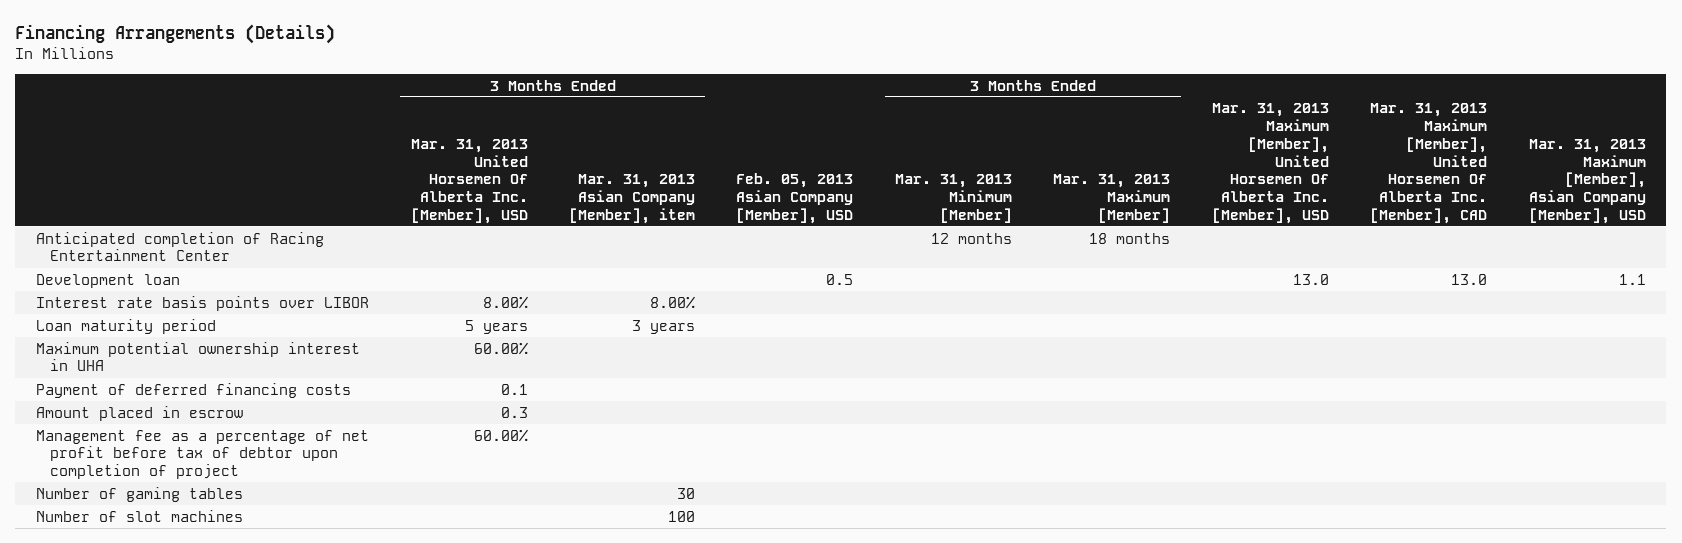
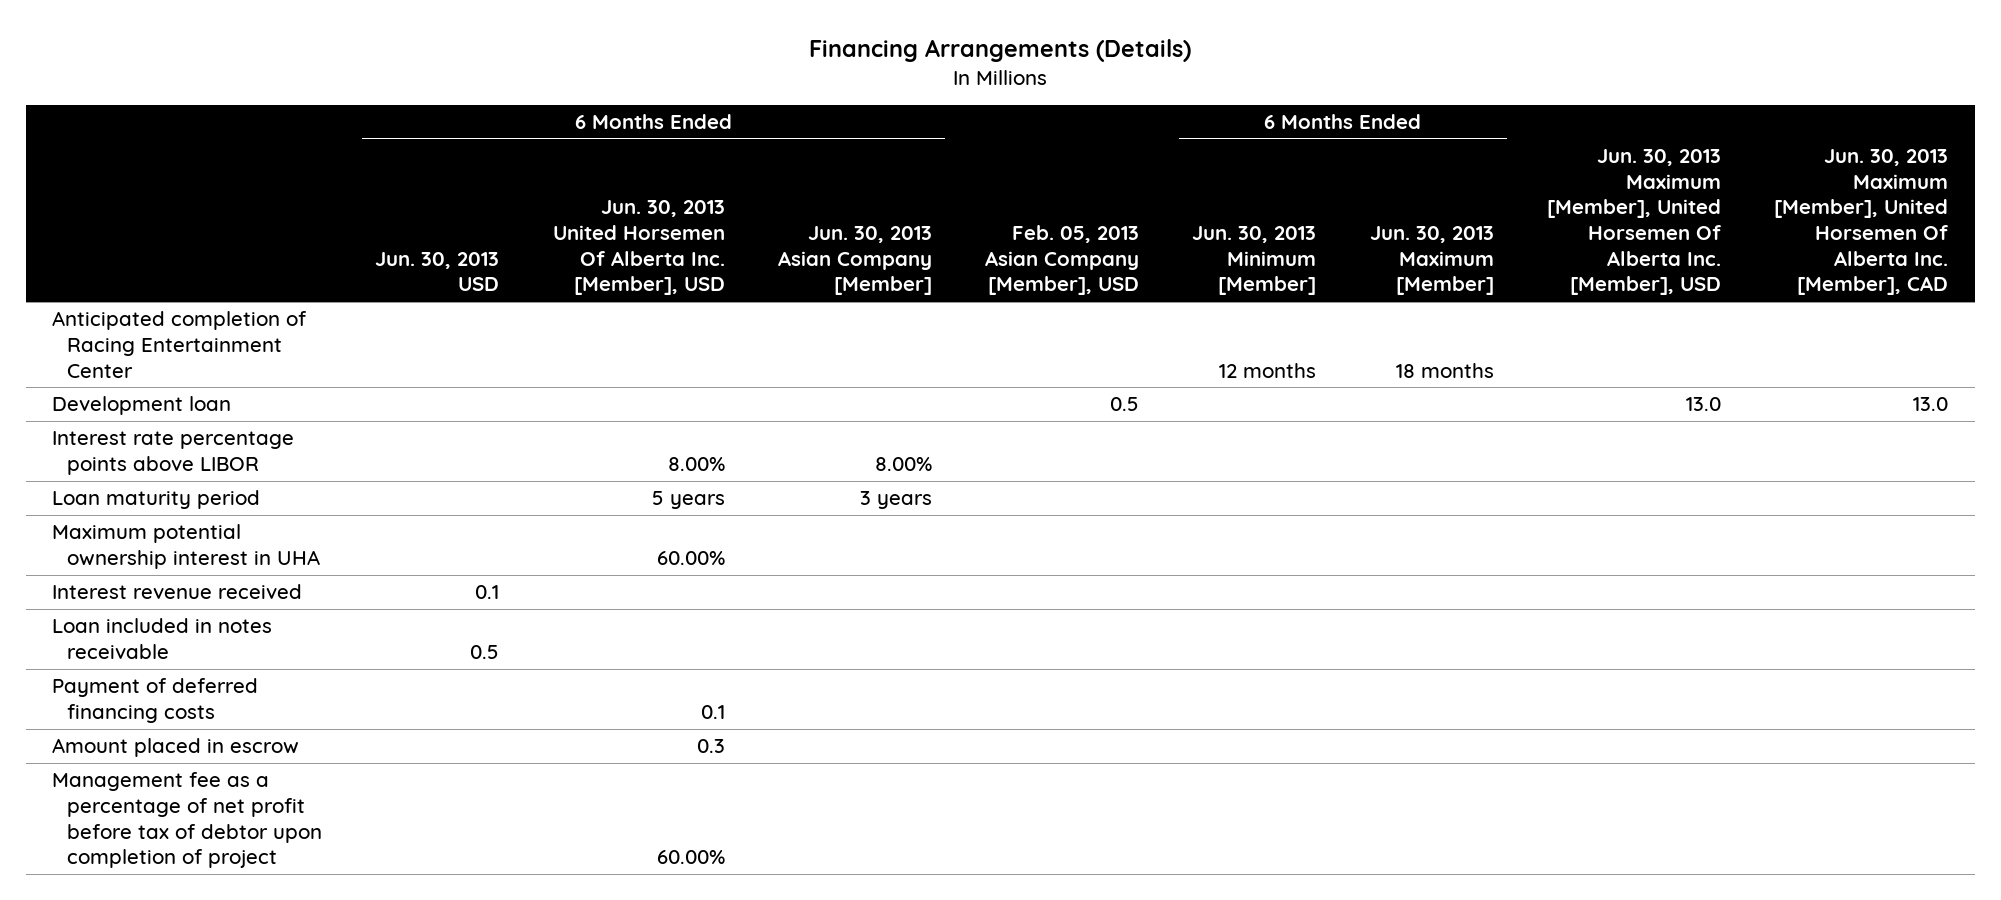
- | 3 Months Ended Mar. 31, 2013 United Horsemen Of Alberta Inc. [Member], USD | 3 Months Ended Mar. 31, 2013 Asian Company [Member], item | Feb. 05, 2013 Asian Company [Member], USD | 3 Months Ended Mar. 31, 2013 Minimum [Member] | 3 Months Ended Mar. 31, 2013 Maximum [Member] | Mar. 31, 2013 Maximum [Member], United Horsemen Of Alberta Inc. [Member], USD | Mar. 31, 2013 Maximum [Member], United Horsemen Of Alberta Inc. [Member], CAD | Mar. 31, 2013 Maximum [Member], Asian Company [Member], USD
+ | 6 Months Ended Jun. 30, 2013 USD | 6 Months Ended Jun. 30, 2013 United Horsemen Of Alberta Inc. [Member], USD | 6 Months Ended Jun. 30, 2013 Asian Company [Member] | Feb. 05, 2013 Asian Company [Member], USD | 6 Months Ended Jun. 30, 2013 Minimum [Member] | 6 Months Ended Jun. 30, 2013 Maximum [Member] | Jun. 30, 2013 Maximum [Member], United Horsemen Of Alberta Inc. [Member], USD | Jun. 30, 2013 Maximum [Member], United Horsemen Of Alberta Inc. [Member], CAD
- Interest rate basis points over LIBOR | 8.00% | 8.00% | | | | | |
+ Interest rate percentage points above LIBOR | | 8.00% | 8.00% | | | | |
+ Interest revenue received | 0.1 | | | | | | |
+ Loan included in notes receivable | 0.5 | | | | | | |
- Number of gaming tables | | 30 | | | | | |
- Number of slot machines | | 100 | | | | | |

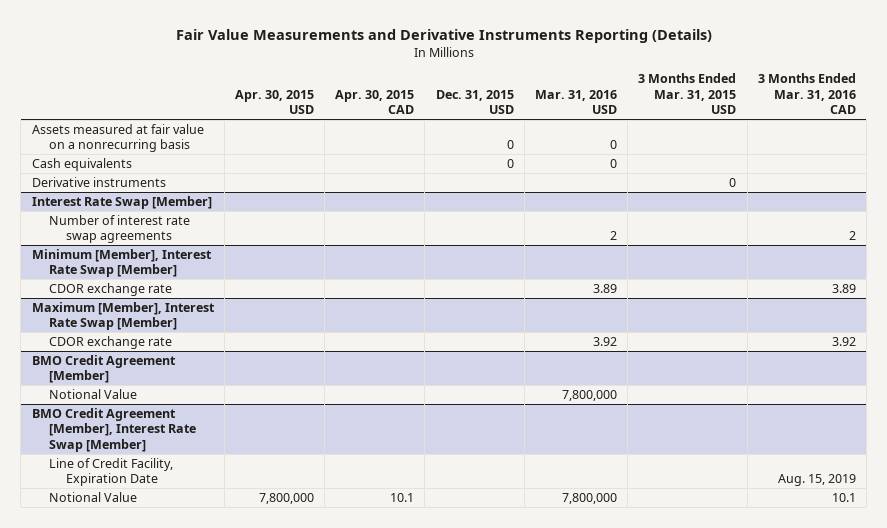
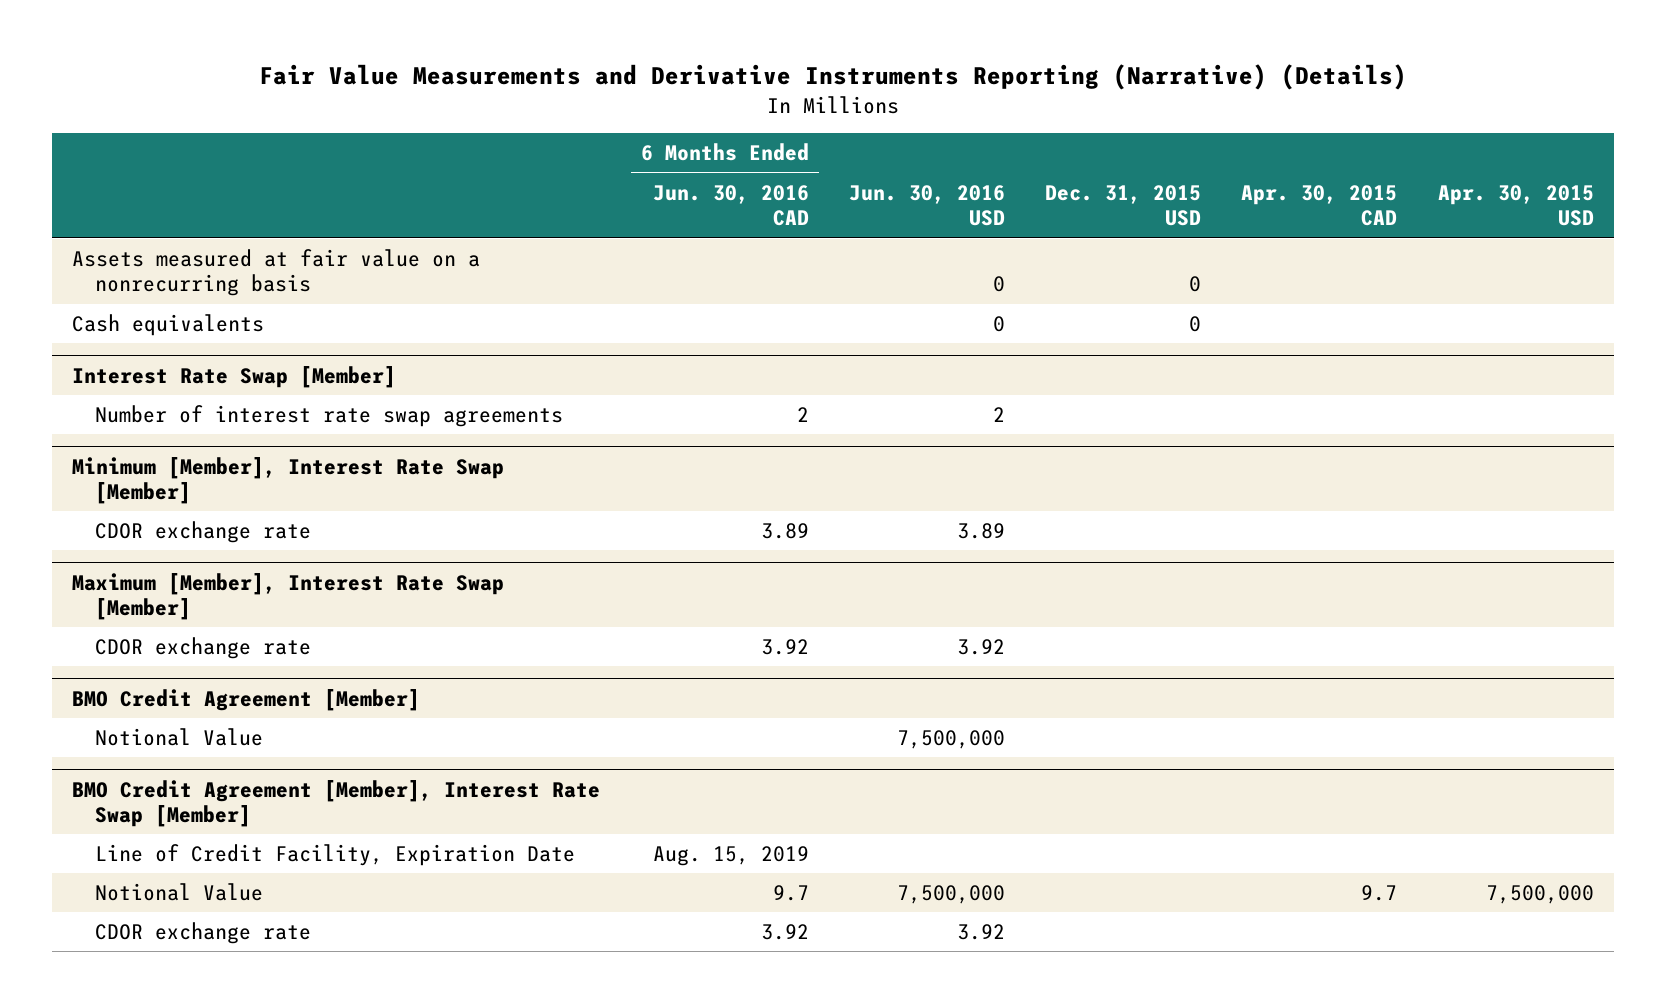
- Fair Value Measurements and Derivative Instruments Reporting (Details)
+ Fair Value Measurements and Derivative Instruments Reporting (Narrative) (Details)
- | Apr. 30, 2015 USD | Apr. 30, 2015 CAD | Dec. 31, 2015 USD | Mar. 31, 2016 USD | 3 Months Ended Mar. 31, 2015 USD | 3 Months Ended Mar. 31, 2016 CAD
+ | 6 Months Ended Jun. 30, 2016 CAD | Jun. 30, 2016 USD | Dec. 31, 2015 USD | Apr. 30, 2015 CAD | Apr. 30, 2015 USD
- Derivative instruments | | | | | 0 |
@ BMO Credit Agreement [Member], Interest Rate Swap [Member]
- Notional Value | 7,800,000 | 10.1 | | 7,800,000 | | 10.1
+ Notional Value | 9.7 | 7,500,000 | | 9.7 | 7,500,000
+ CDOR exchange rate | 3.92 | 3.92 | | |

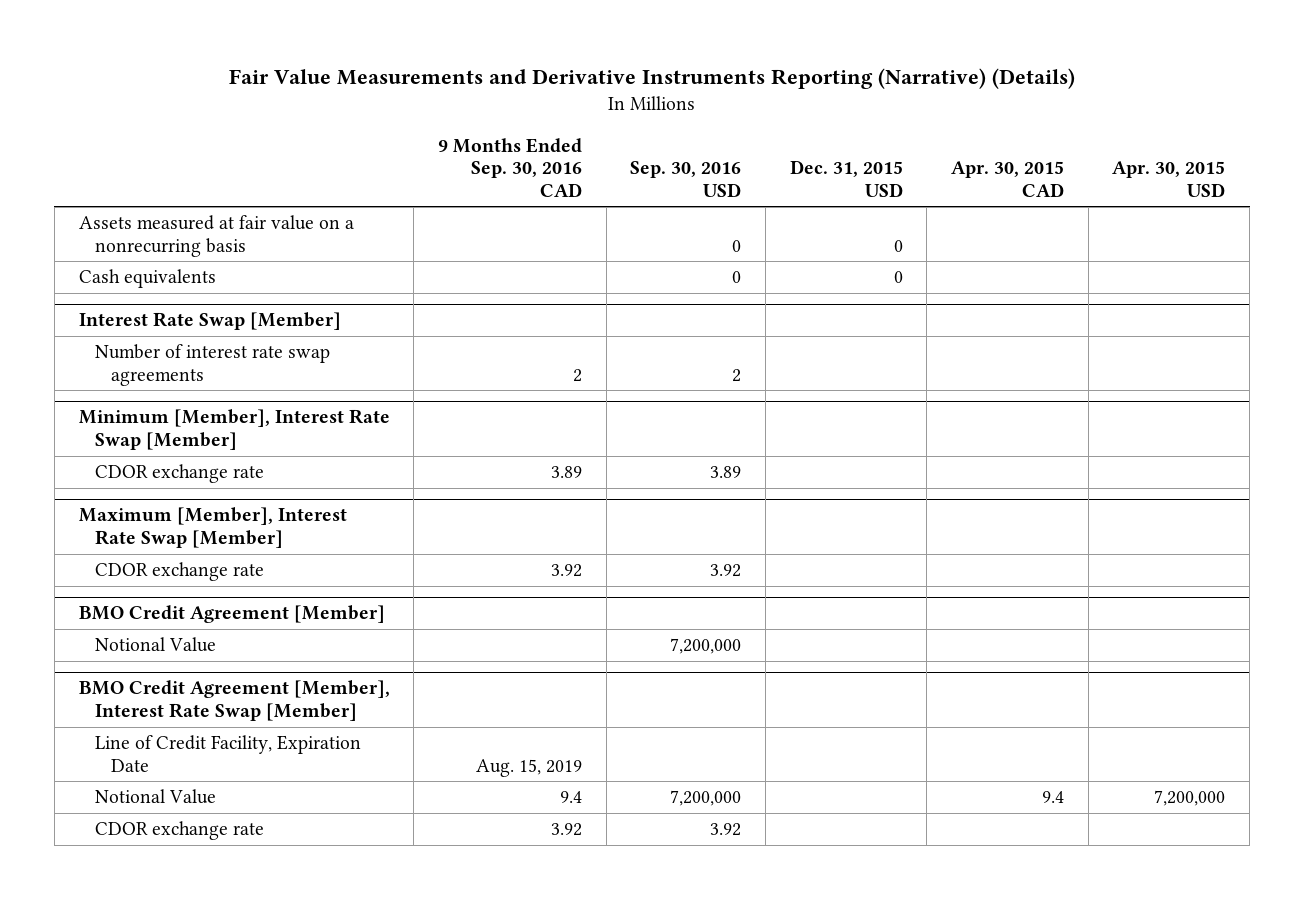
- | 6 Months Ended Jun. 30, 2016 CAD | Jun. 30, 2016 USD | Dec. 31, 2015 USD | Apr. 30, 2015 CAD | Apr. 30, 2015 USD
+ | 9 Months Ended Sep. 30, 2016 CAD | Sep. 30, 2016 USD | Dec. 31, 2015 USD | Apr. 30, 2015 CAD | Apr. 30, 2015 USD
@ BMO Credit Agreement [Member], Interest Rate Swap [Member]
- Notional Value | 9.7 | 7,500,000 | | 9.7 | 7,500,000
+ Notional Value | 9.4 | 7,200,000 | | 9.4 | 7,200,000

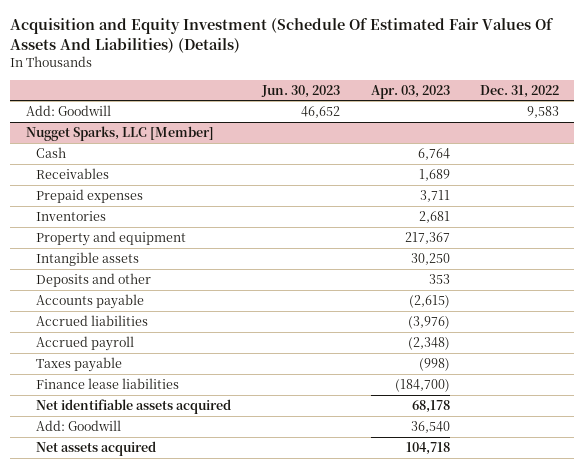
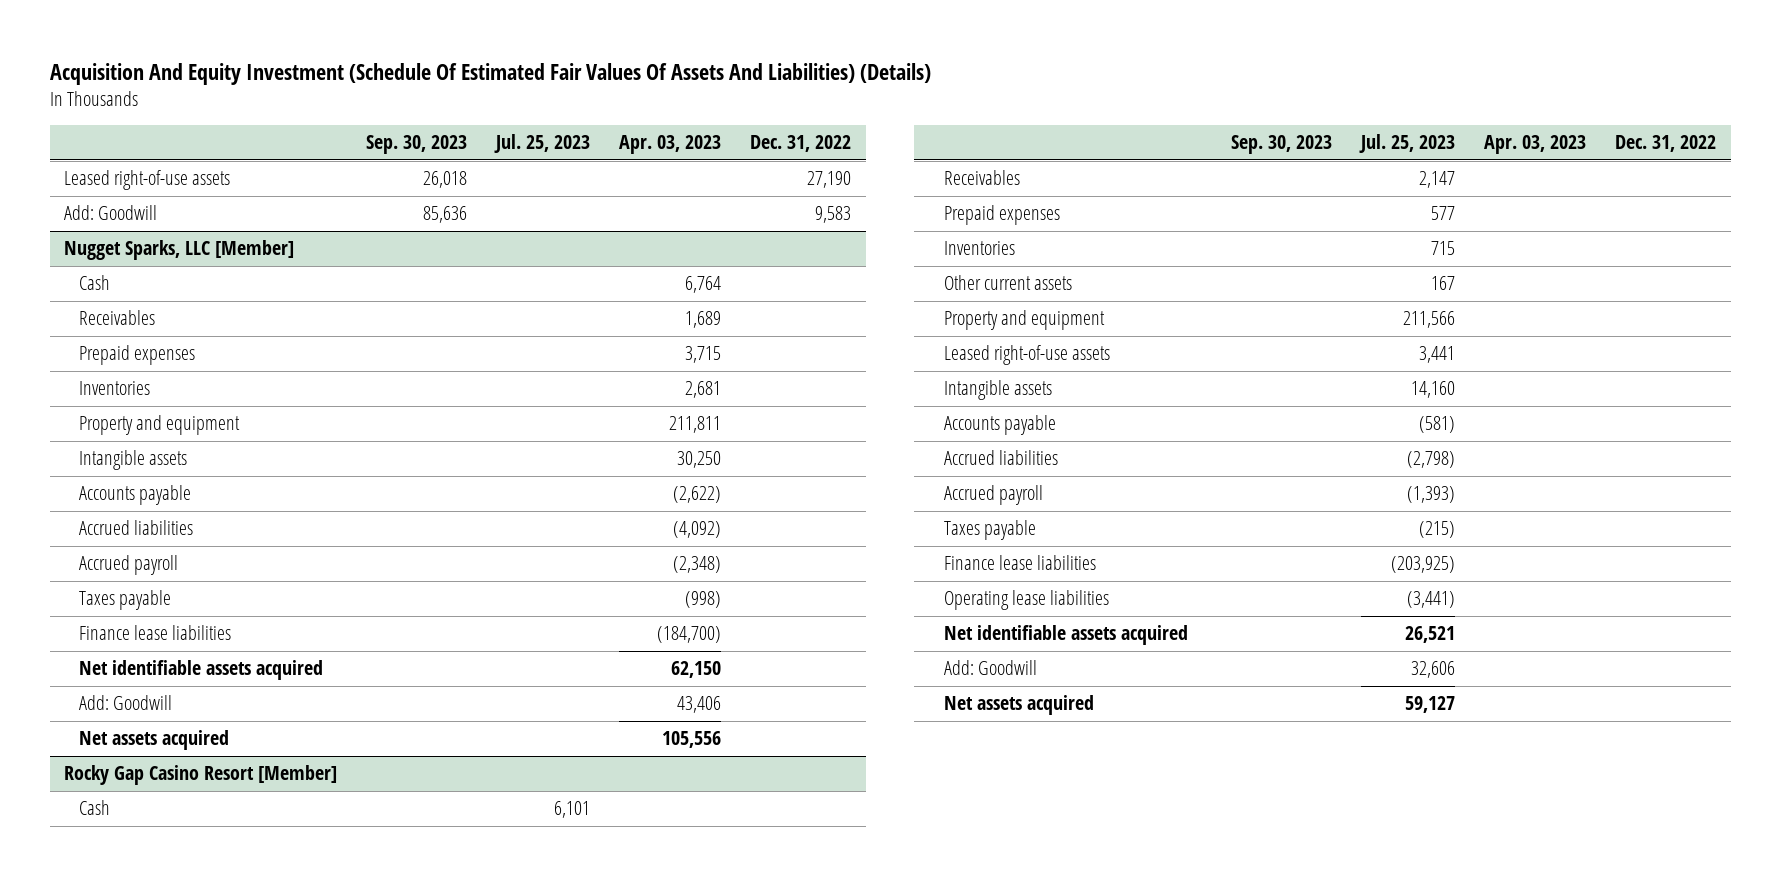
- Acquisition and Equity Investment (Schedule Of Estimated Fair Values Of Assets And Liabilities) (Details)
+ Acquisition And Equity Investment (Schedule Of Estimated Fair Values Of Assets And Liabilities) (Details)
- | Jun. 30, 2023 | Apr. 03, 2023 | Dec. 31, 2022
+ | Sep. 30, 2023 | Jul. 25, 2023 | Apr. 03, 2023 | Dec. 31, 2022
+ Leased right-of-use assets | 26,018 | | | 27,190
@ Nugget Sparks, LLC [Member]
- Prepaid expenses | | 3,711 |
+ Prepaid expenses | | | 3,715 |
- Property and equipment | | 217,367 |
+ Property and equipment | | | 211,811 |
- Deposits and other | | 353 |
- Accounts payable | | (2,615) |
- Accrued liabilities | | (3,976) |
+ Accounts payable | | | (2,622) |
+ Accrued liabilities | | | (4,092) |
- Net identifiable assets acquired | | 68,178 |
- Add: Goodwill | | 36,540 |
- Net assets acquired | | 104,718 |
+ Net identifiable assets acquired | | | 62,150 |
+ Add: Goodwill | | | 43,406 |
+ Net assets acquired | | | 105,556 |
+ Rocky Gap Casino Resort [Member]
+ Cash | | 6,101 | |
+ Receivables | | 2,147 | |
+ Prepaid expenses | | 577 | |
+ Inventories | | 715 | |
+ Other current assets | | 167 | |
+ Property and equipment | | 211,566 | |
+ Leased right-of-use assets | | 3,441 | |
+ Intangible assets | | 14,160 | |
+ Accounts payable | | (581) | |
+ Accrued liabilities | | (2,798) | |
+ Accrued payroll | | (1,393) | |
+ Taxes payable | | (215) | |
+ Finance lease liabilities | | (203,925) | |
+ Operating lease liabilities | | (3,441) | |
+ Net identifiable assets acquired | | 26,521 | |
+ Add: Goodwill | | 32,606 | |
+ Net assets acquired | | 59,127 | |

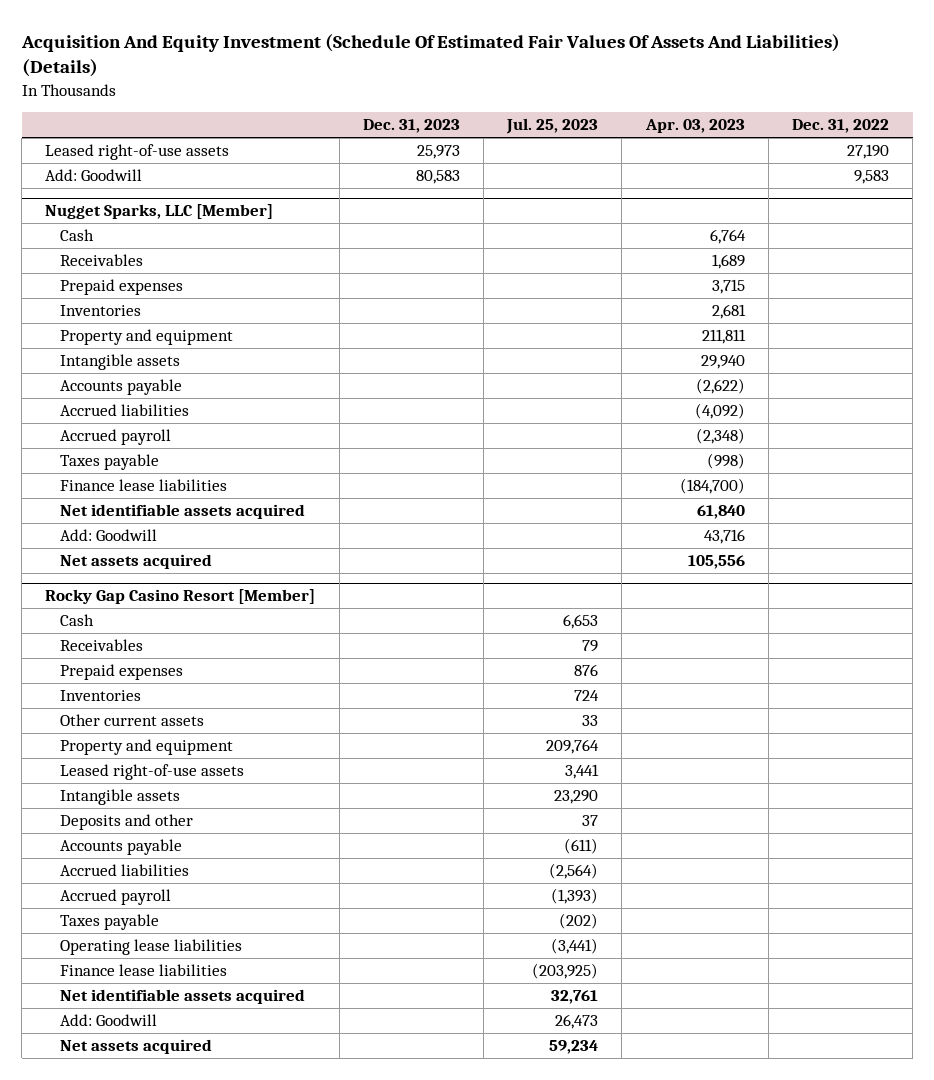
- | Sep. 30, 2023 | Jul. 25, 2023 | Apr. 03, 2023 | Dec. 31, 2022
+ | Dec. 31, 2023 | Jul. 25, 2023 | Apr. 03, 2023 | Dec. 31, 2022
@ Nugget Sparks, LLC [Member]
- Intangible assets | | | 30,250 |
+ Intangible assets | | | 29,940 |
- Net identifiable assets acquired | | | 62,150 |
- Add: Goodwill | | | 43,406 |
+ Net identifiable assets acquired | | | 61,840 |
+ Add: Goodwill | | | 43,716 |
@ Rocky Gap Casino Resort [Member]
- Cash | | 6,101 | |
- Receivables | | 2,147 | |
- Prepaid expenses | | 577 | |
- Inventories | | 715 | |
- Other current assets | | 167 | |
- Property and equipment | | 211,566 | |
+ Cash | | 6,653 | |
+ Receivables | | 79 | |
+ Prepaid expenses | | 876 | |
+ Inventories | | 724 | |
+ Other current assets | | 33 | |
+ Property and equipment | | 209,764 | |
- Intangible assets | | 14,160 | |
- Accounts payable | | (581) | |
- Accrued liabilities | | (2,798) | |
+ Intangible assets | | 23,290 | |
+ Deposits and other | | 37 | |
+ Accounts payable | | (611) | |
+ Accrued liabilities | | (2,564) | |
- Taxes payable | | (215) | |
+ Taxes payable | | (202) | |
- Net identifiable assets acquired | | 26,521 | |
- Add: Goodwill | | 32,606 | |
- Net assets acquired | | 59,127 | |
moved down: Finance lease liabilities | | (203,925) | |
+ Net identifiable assets acquired | | 32,761 | |
+ Add: Goodwill | | 26,473 | |
+ Net assets acquired | | 59,234 | |

